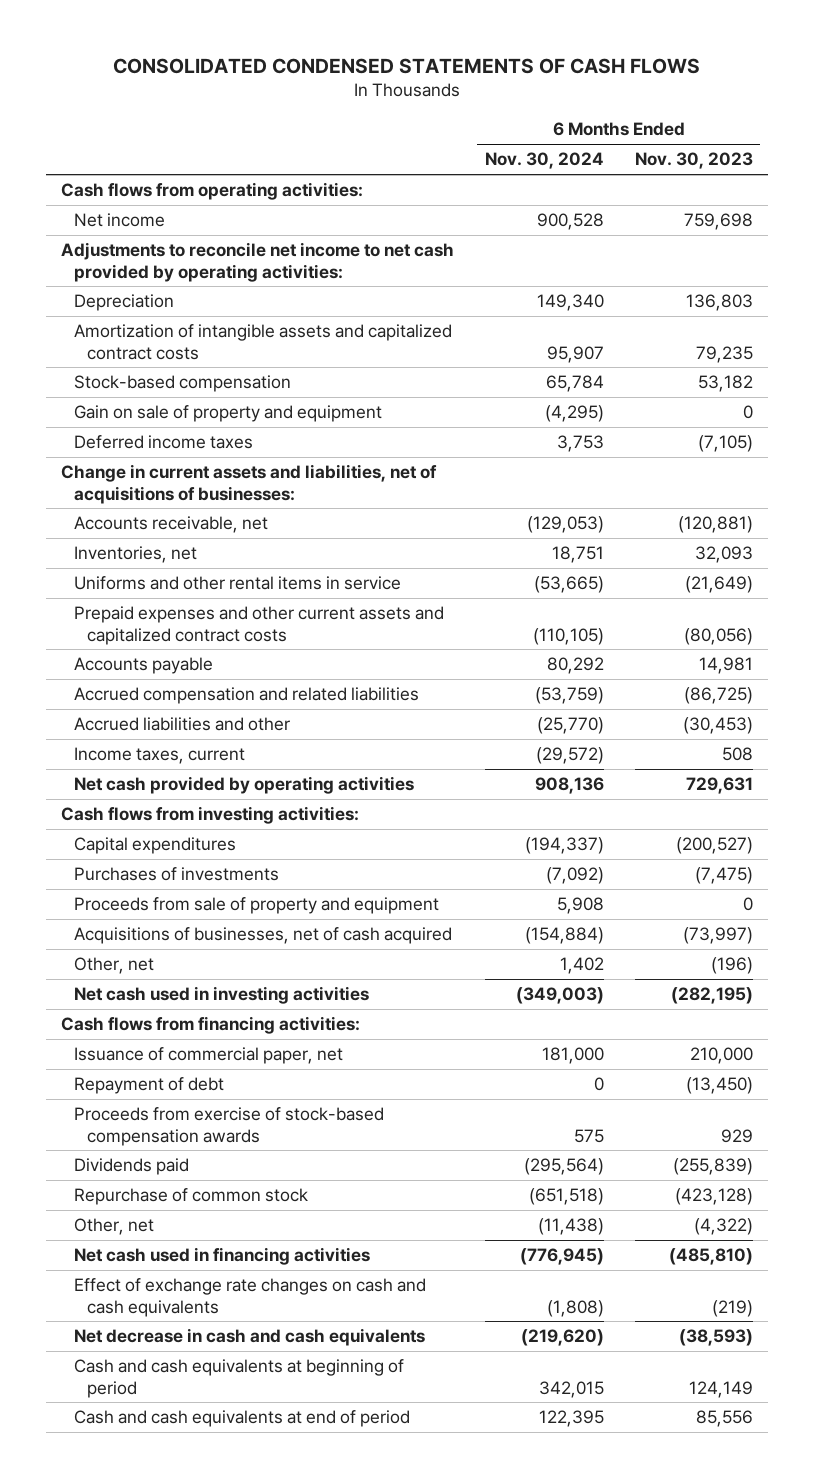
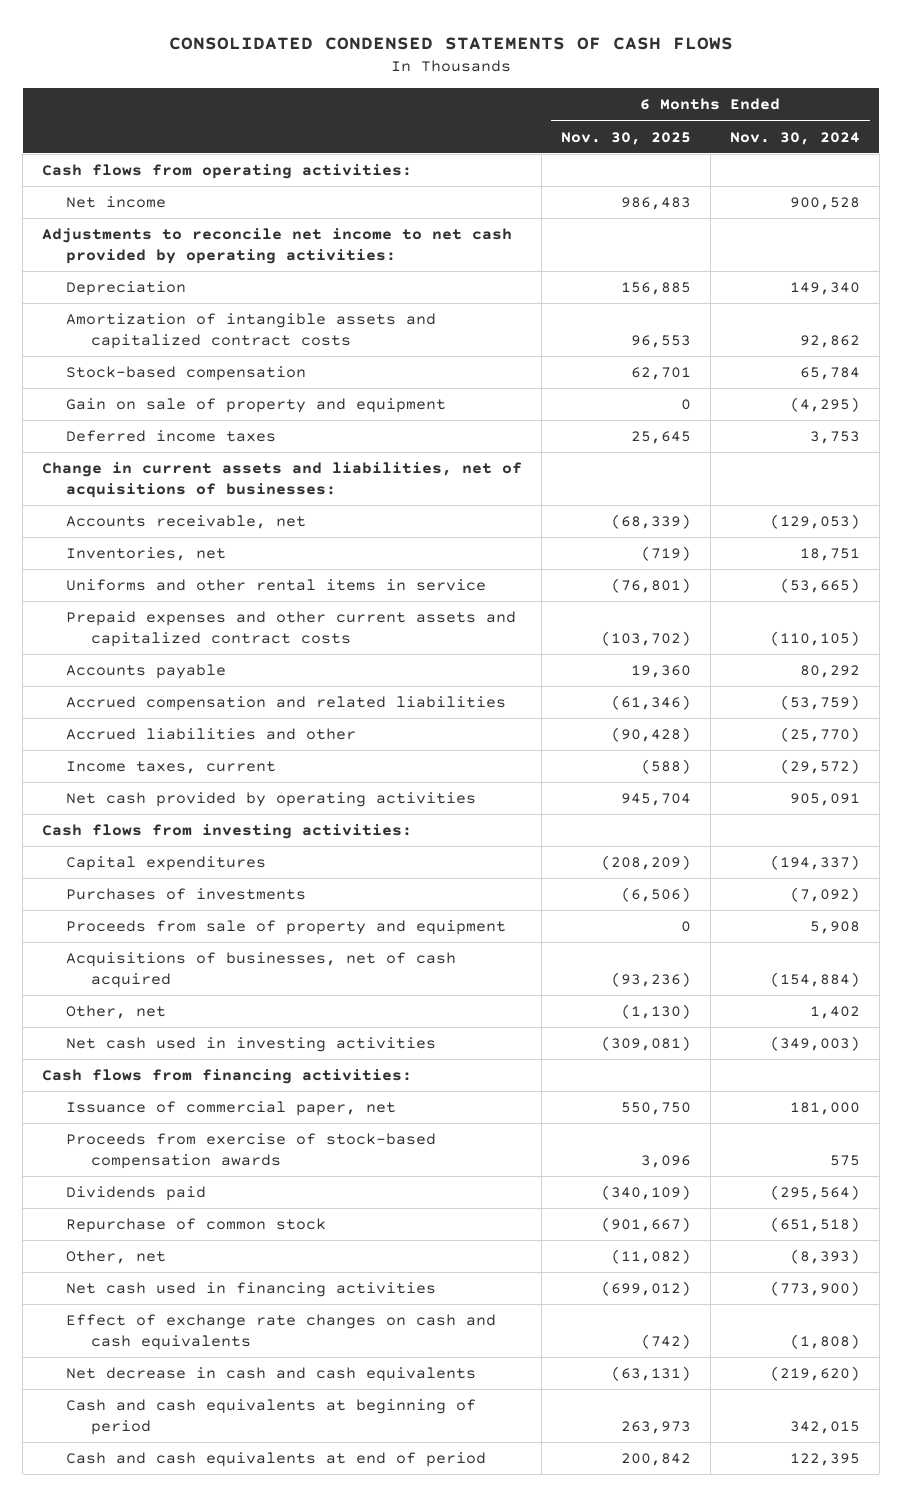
- | 6 Months Ended Nov. 30, 2024 | 6 Months Ended Nov. 30, 2023
+ | 6 Months Ended Nov. 30, 2025 | 6 Months Ended Nov. 30, 2024
- Amortization of intangible assets and capitalized contract costs | 95,907 | 79,235
+ Amortization of intangible assets and capitalized contract costs | 96,553 | 92,862
- Net cash provided by operating activities | 908,136 | 729,631
+ Net cash provided by operating activities | 945,704 | 905,091
- Repayment of debt | 0 | (13,450)
- Other, net | (11,438) | (4,322)
- Net cash used in financing activities | (776,945) | (485,810)
+ Other, net | (11,082) | (8,393)
+ Net cash used in financing activities | (699,012) | (773,900)

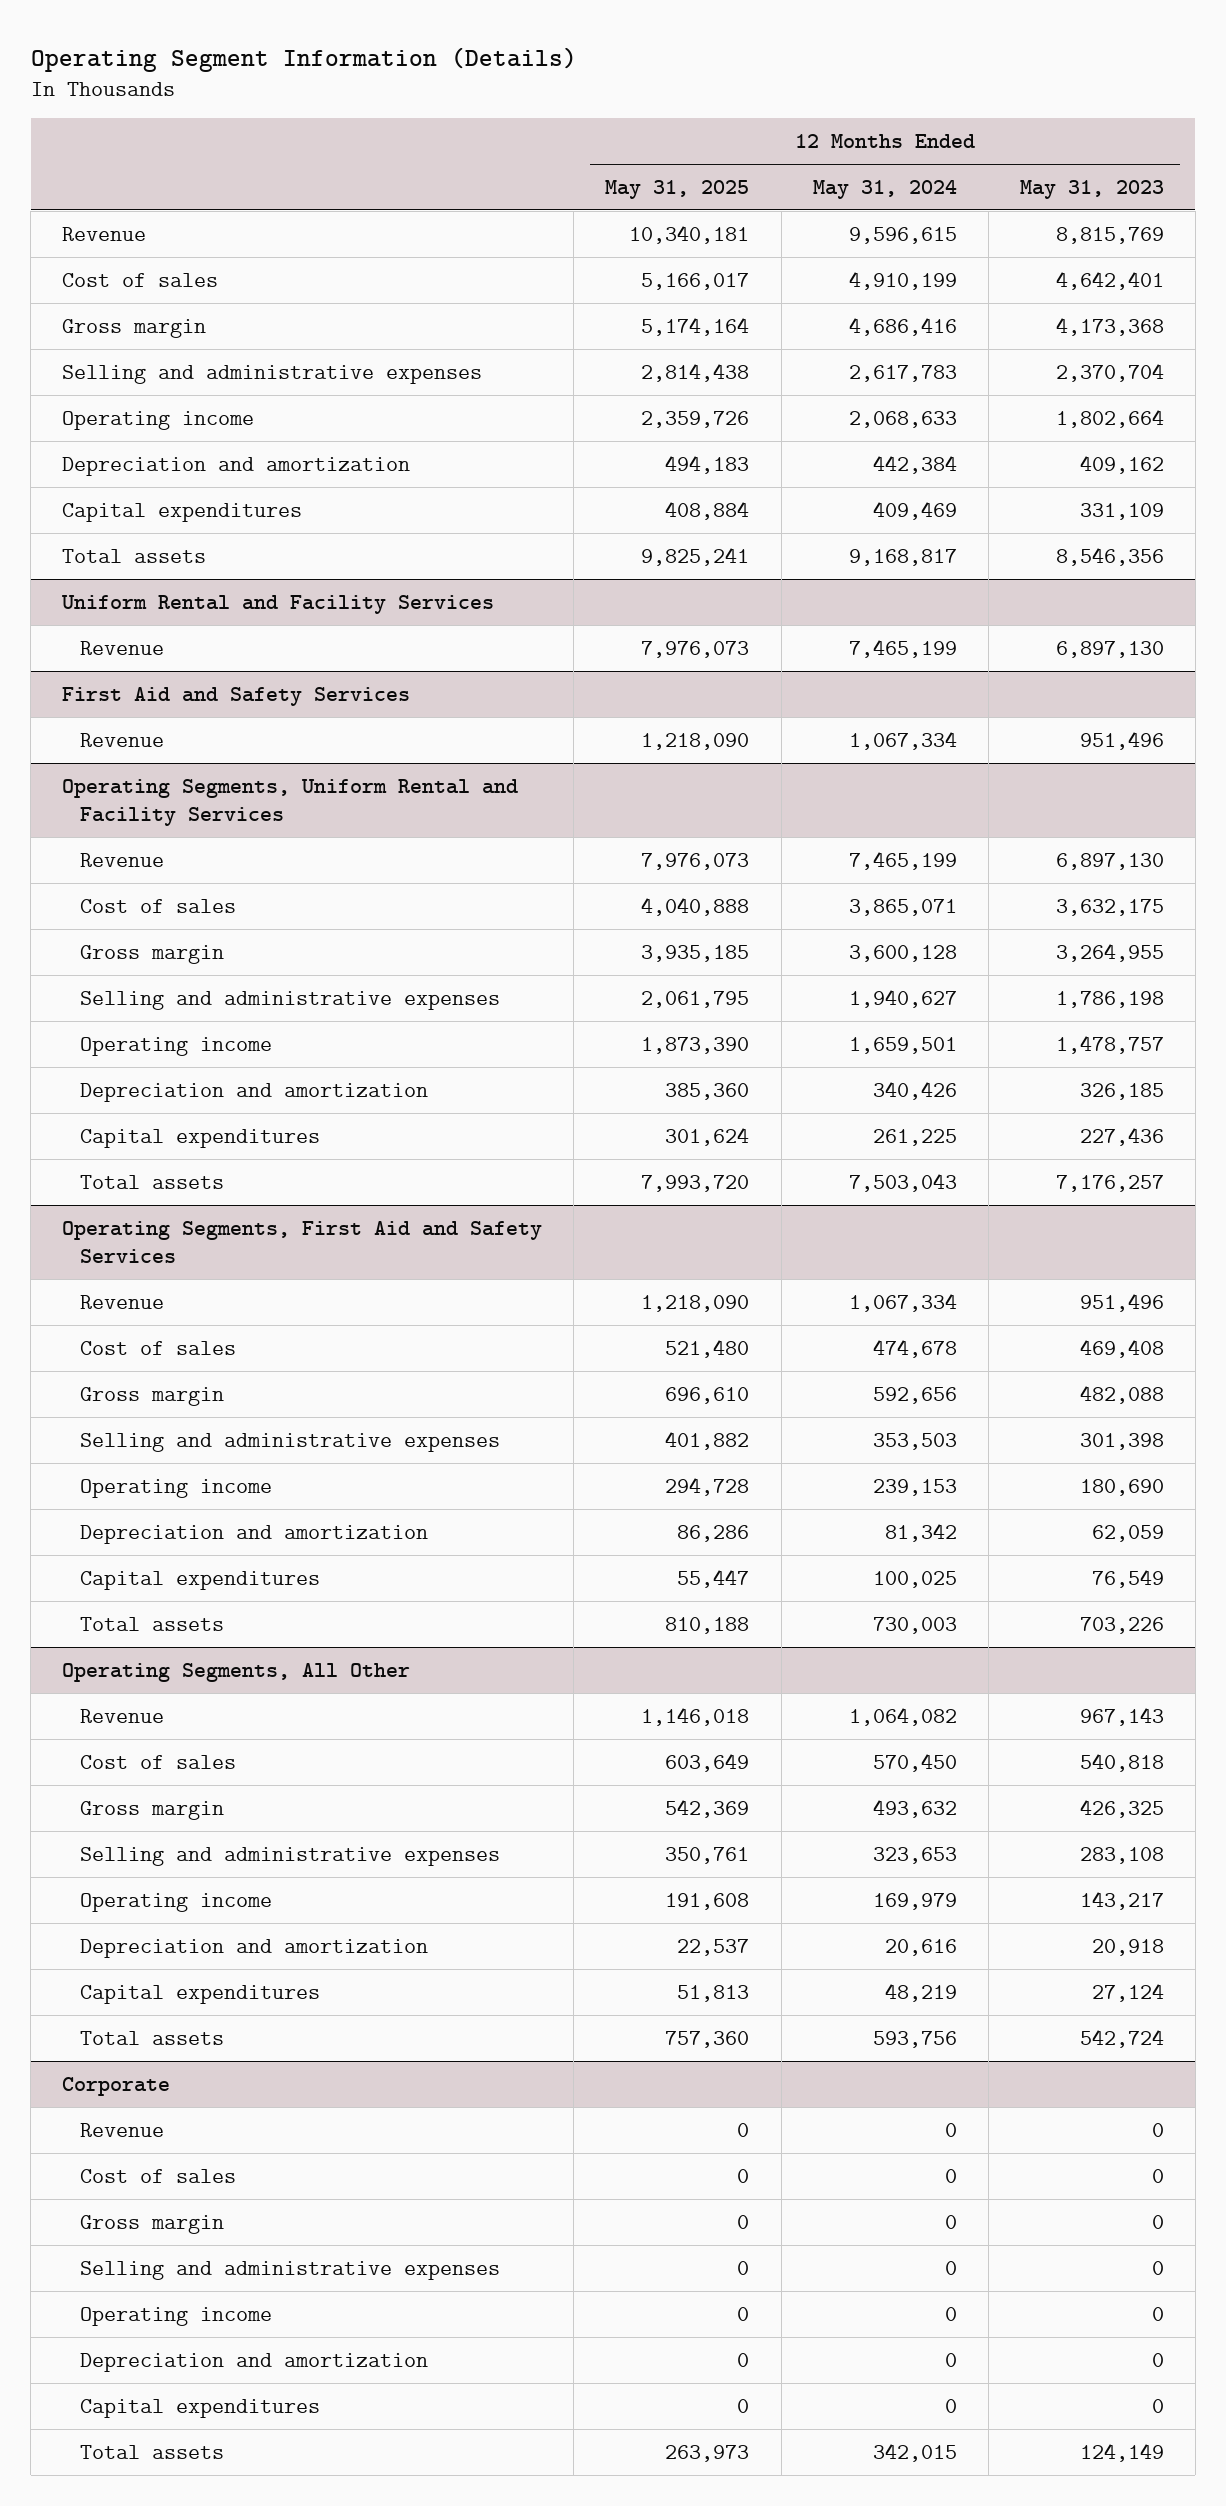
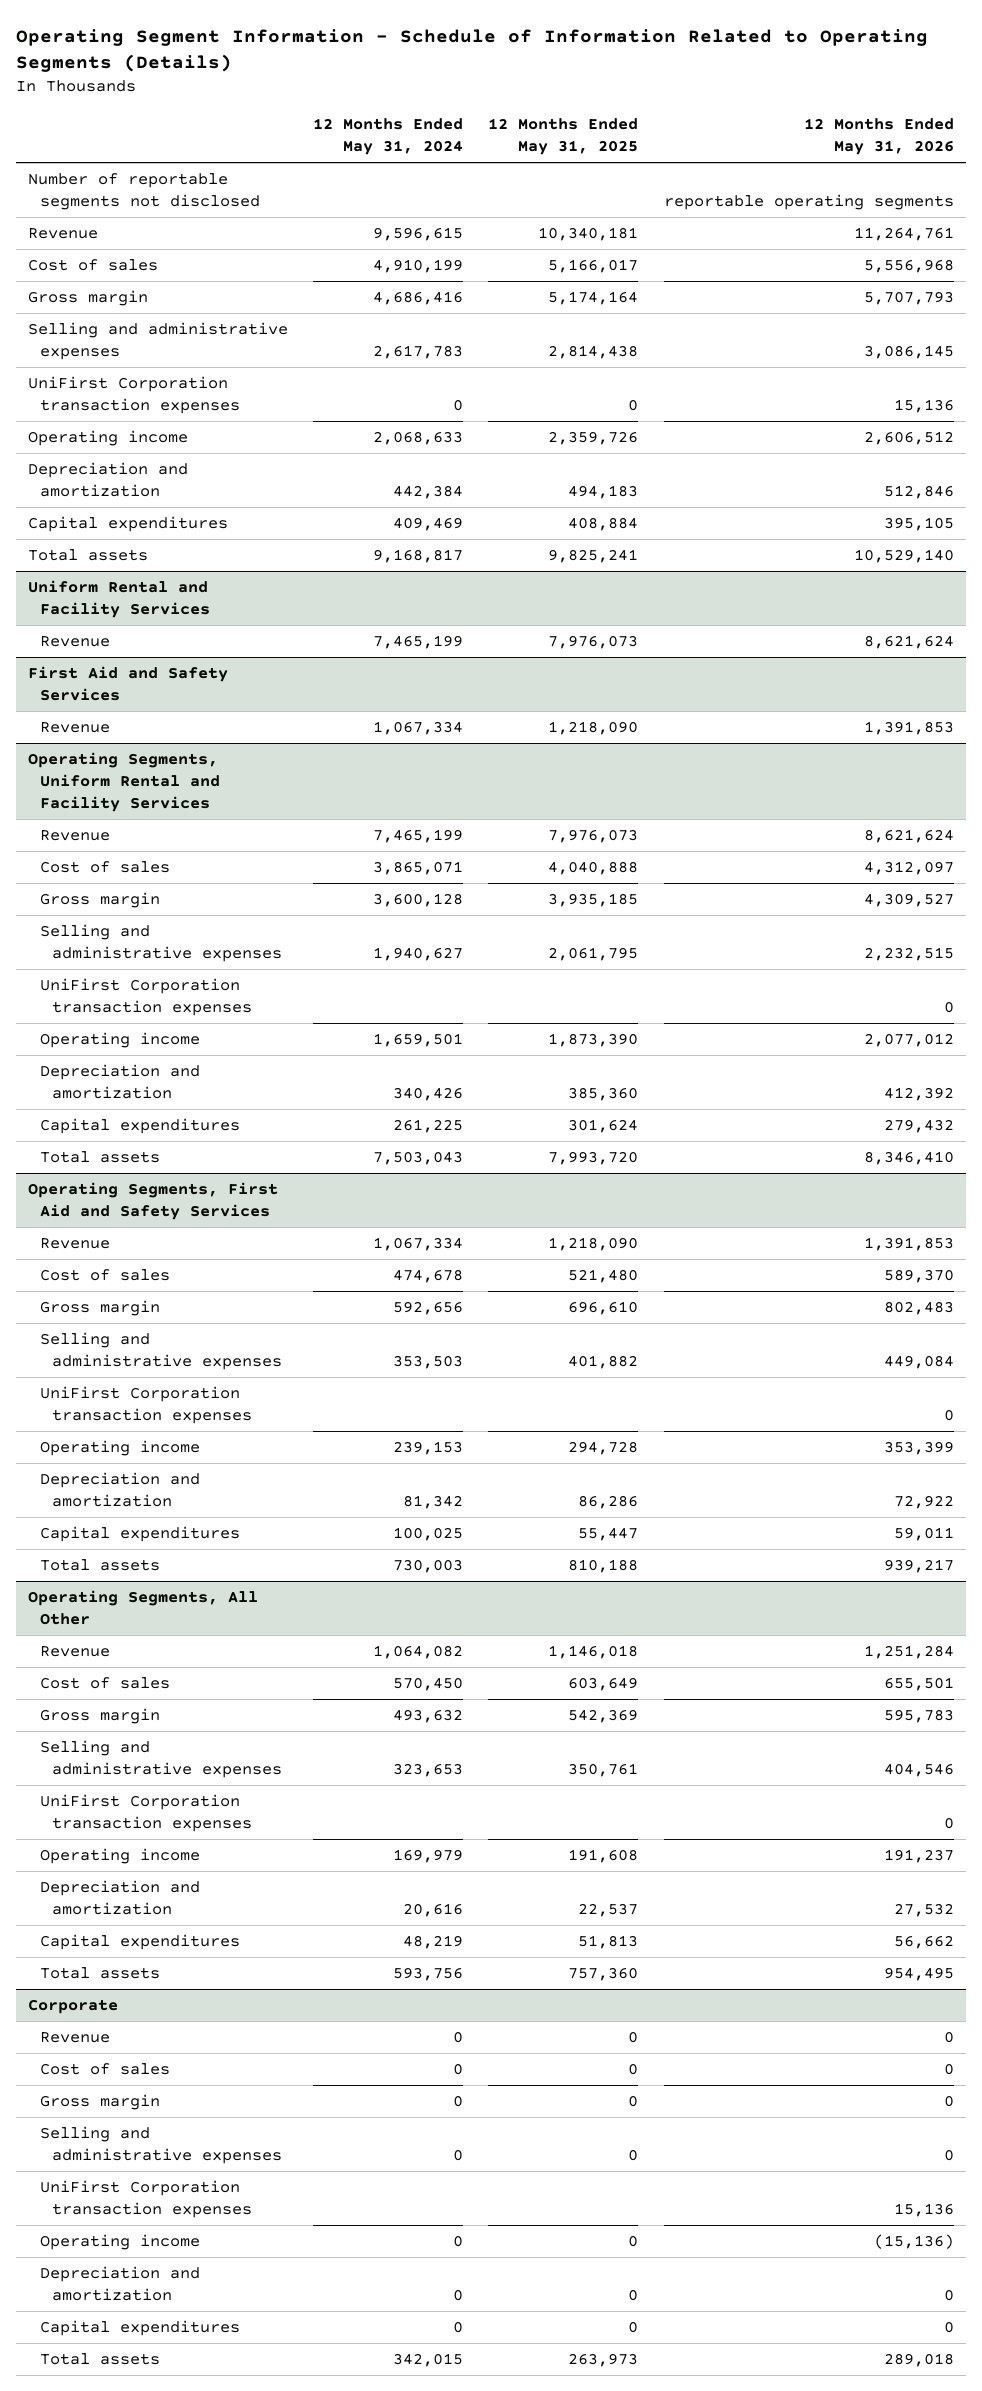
- Operating Segment Information (Details)
+ Operating Segment Information - Schedule of Information Related to Operating Segments (Details)
- | 12 Months Ended May 31, 2025 | 12 Months Ended May 31, 2024 | 12 Months Ended May 31, 2023
+ | 12 Months Ended May 31, 2024 | 12 Months Ended May 31, 2025 | 12 Months Ended May 31, 2026
+ Number of reportable segments not disclosed | | | reportable operating segments
+ UniFirst Corporation transaction expenses | 0 | 0 | 15,136
@ Operating Segments, Uniform Rental and Facility Services
+ UniFirst Corporation transaction expenses | | | 0
@ Operating Segments, First Aid and Safety Services
+ UniFirst Corporation transaction expenses | | | 0
@ Operating Segments, All Other
+ UniFirst Corporation transaction expenses | | | 0
@ Corporate
+ UniFirst Corporation transaction expenses | | | 15,136

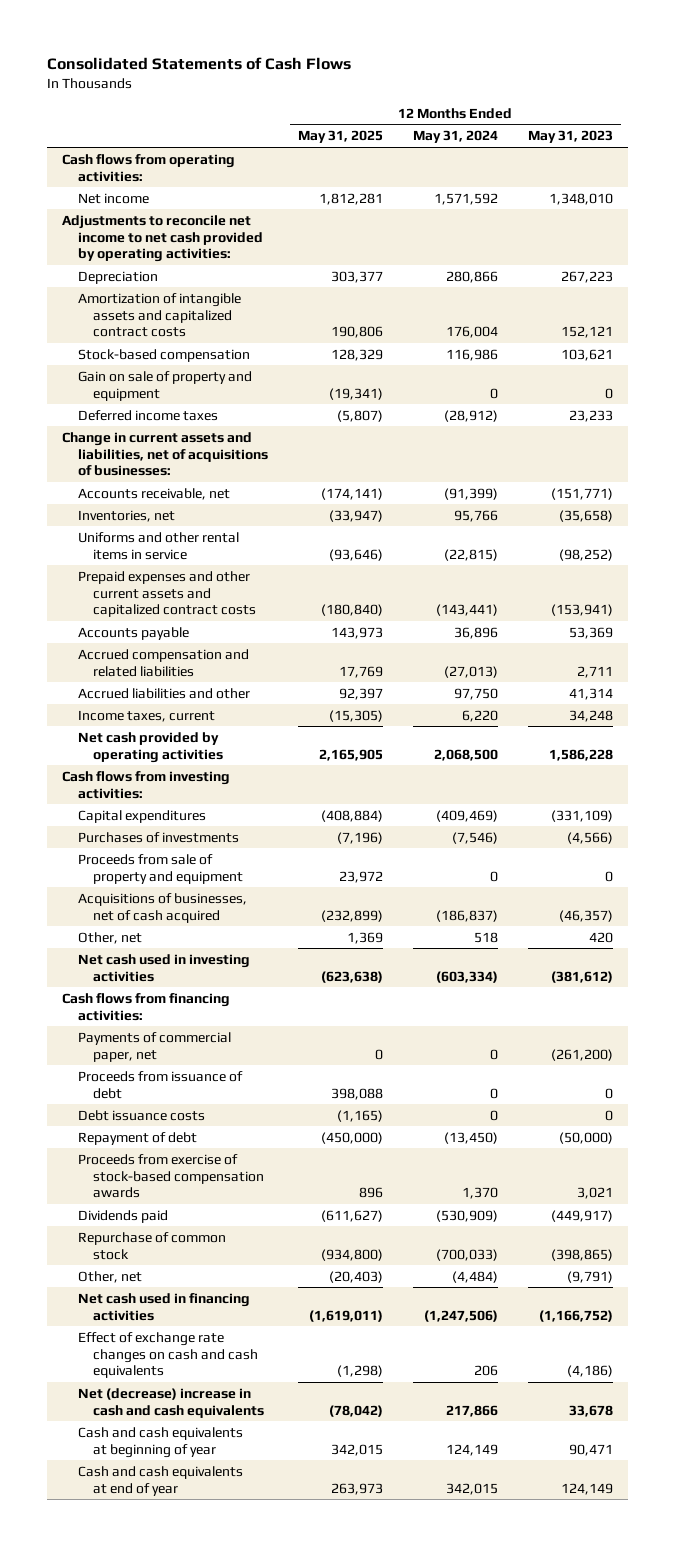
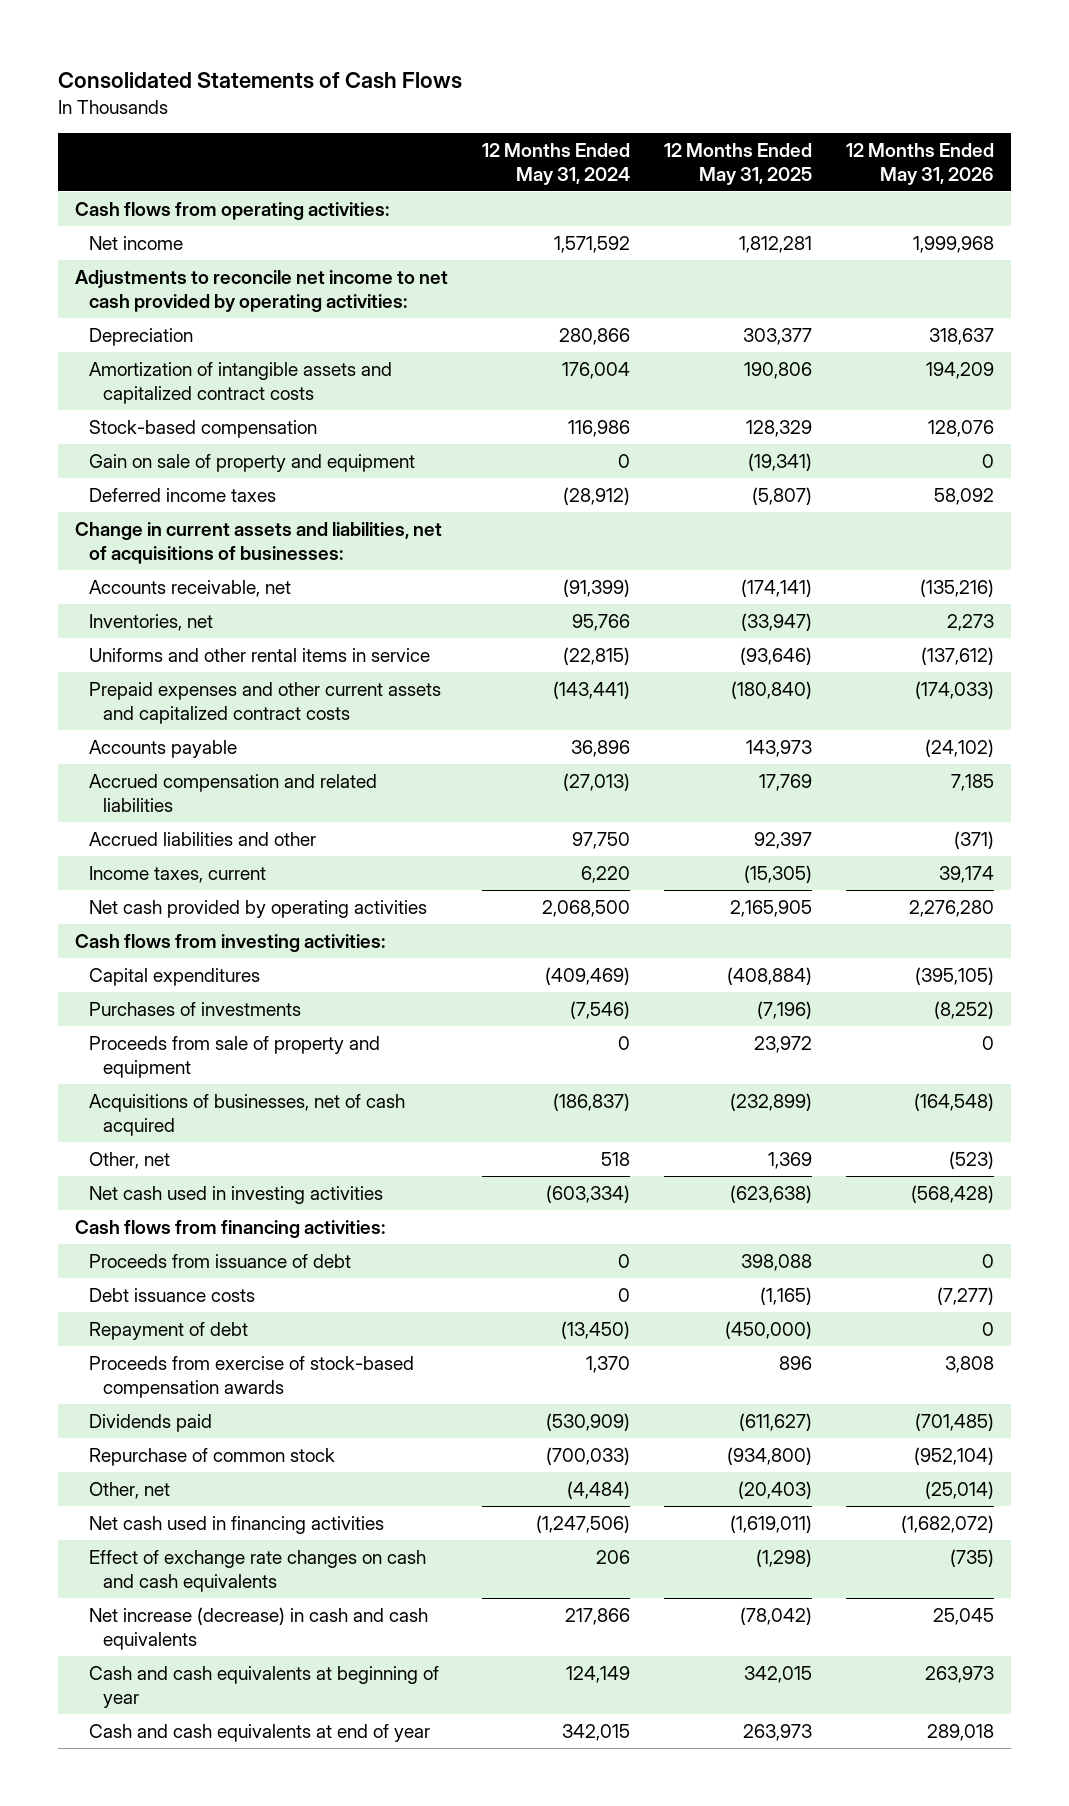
- | 12 Months Ended May 31, 2025 | 12 Months Ended May 31, 2024 | 12 Months Ended May 31, 2023
+ | 12 Months Ended May 31, 2024 | 12 Months Ended May 31, 2025 | 12 Months Ended May 31, 2026
- Payments of commercial paper, net | 0 | 0 | (261,200)
- Net (decrease) increase in cash and cash equivalents | (78,042) | 217,866 | 33,678
+ Net increase (decrease) in cash and cash equivalents | 217,866 | (78,042) | 25,045

